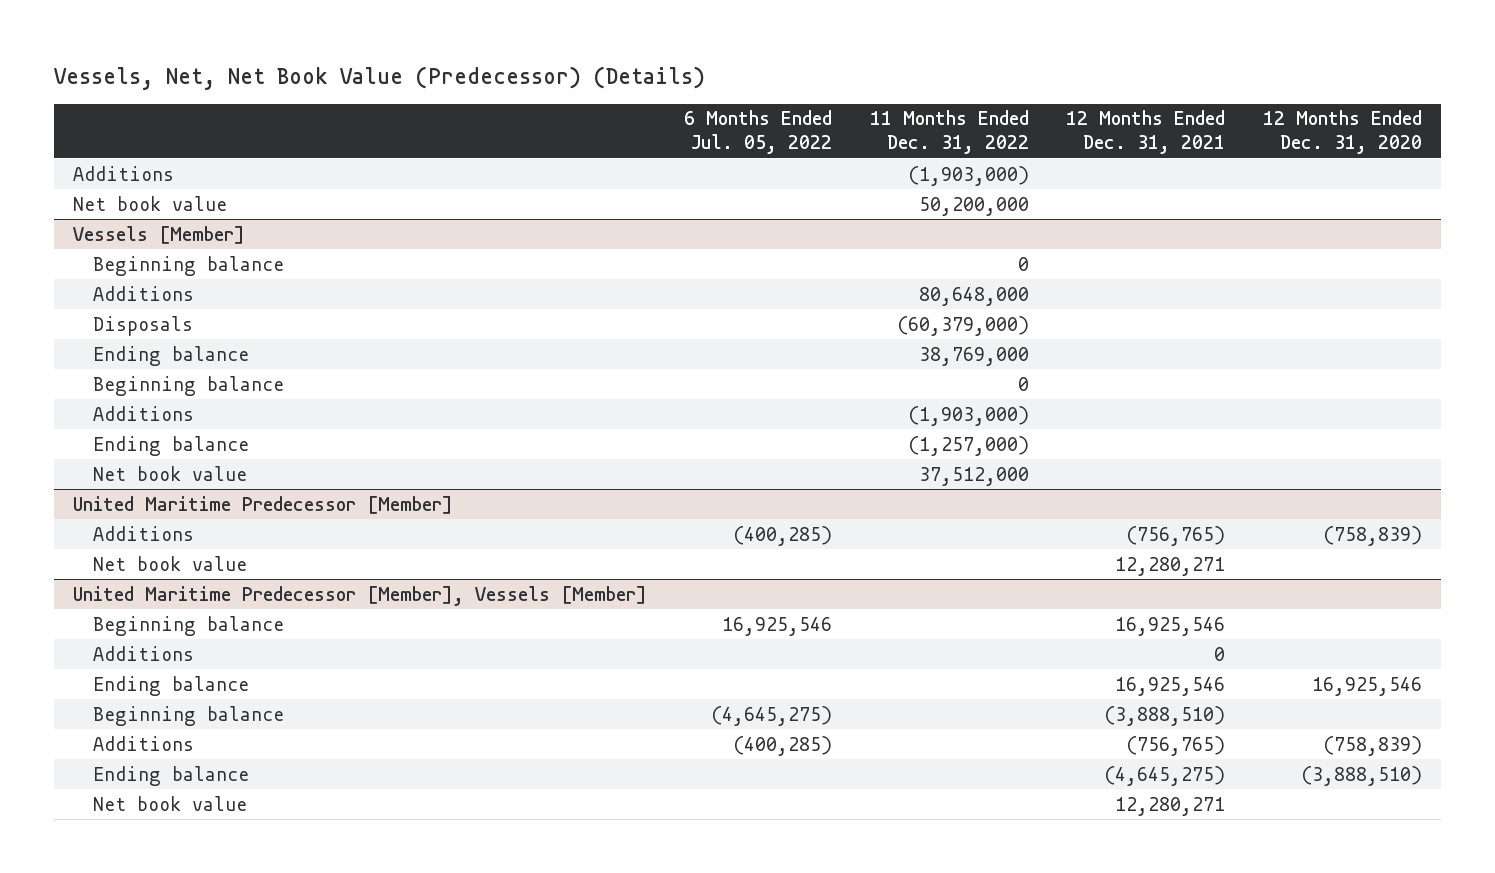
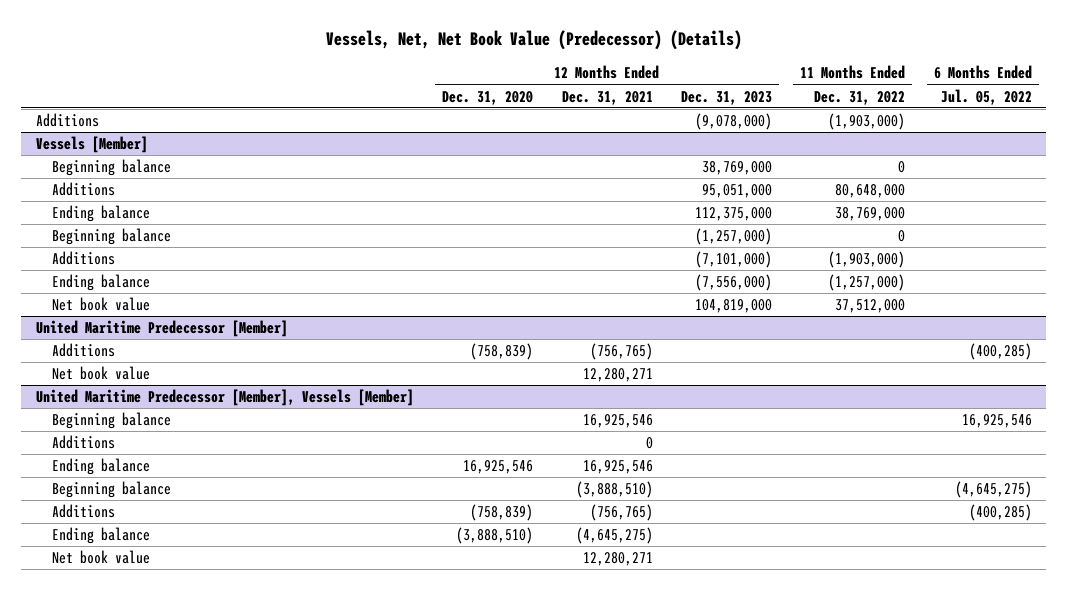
- | 6 Months Ended Jul. 05, 2022 | 11 Months Ended Dec. 31, 2022 | 12 Months Ended Dec. 31, 2021 | 12 Months Ended Dec. 31, 2020
+ | 12 Months Ended Dec. 31, 2020 | 12 Months Ended Dec. 31, 2021 | 12 Months Ended Dec. 31, 2023 | 11 Months Ended Dec. 31, 2022 | 6 Months Ended Jul. 05, 2022
- Net book value | | 50,200,000 | |
@ Vessels [Member]
- Disposals | | (60,379,000) | |

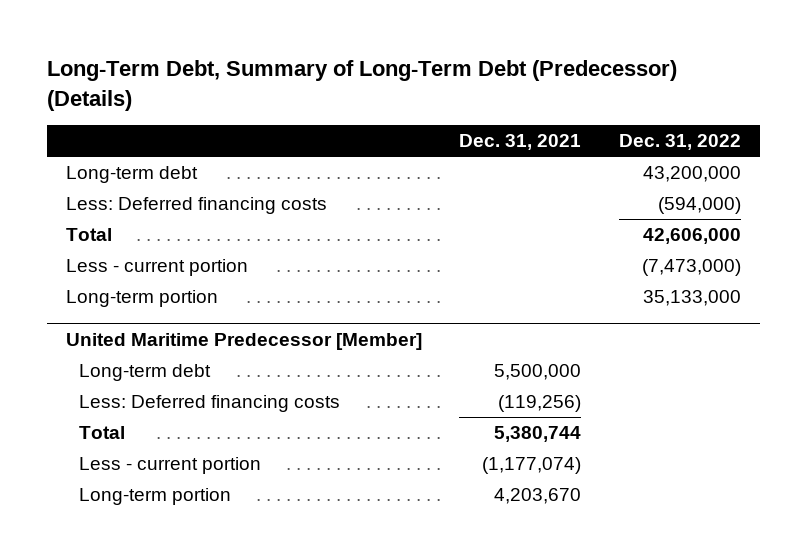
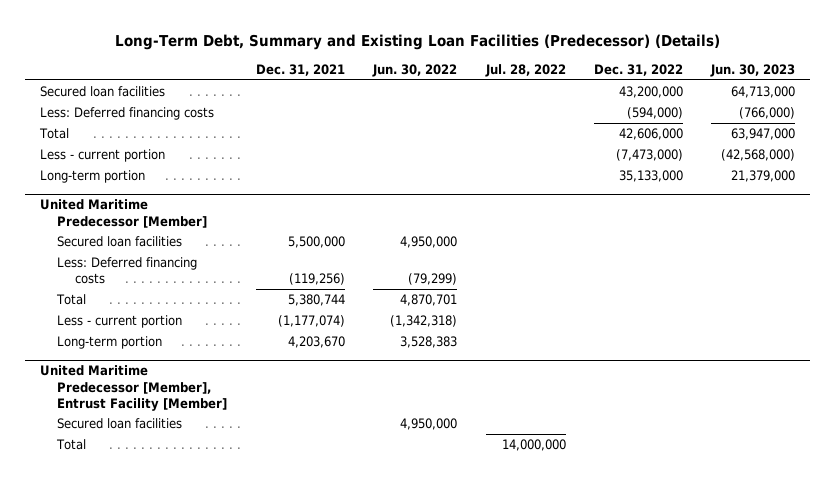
- Long-Term Debt, Summary of Long-Term Debt (Predecessor) (Details)
+ Long-Term Debt, Summary and Existing Loan Facilities (Predecessor) (Details)
- | Dec. 31, 2021 | Dec. 31, 2022
+ | Dec. 31, 2021 | Jun. 30, 2022 | Jul. 28, 2022 | Dec. 31, 2022 | Jun. 30, 2023
- Long-term debt | | 43,200,000
+ Secured loan facilities | | | | 43,200,000 | 64,713,000
@ United Maritime Predecessor [Member]
- Long-term debt | 5,500,000 |
+ Secured loan facilities | 5,500,000 | 4,950,000 | | |
+ United Maritime Predecessor [Member], Entrust Facility [Member]
+ Secured loan facilities | | 4,950,000 | | |
+ Total | | | 14,000,000 | |

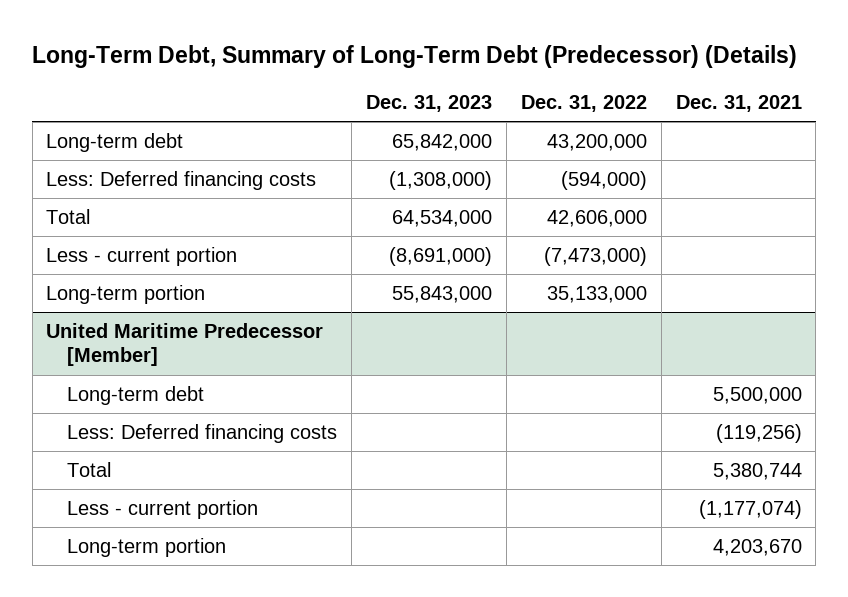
- Long-Term Debt, Summary and Existing Loan Facilities (Predecessor) (Details)
+ Long-Term Debt, Summary of Long-Term Debt (Predecessor) (Details)
- | Dec. 31, 2021 | Jun. 30, 2022 | Jul. 28, 2022 | Dec. 31, 2022 | Jun. 30, 2023
+ | Dec. 31, 2023 | Dec. 31, 2022 | Dec. 31, 2021
- Secured loan facilities | | | | 43,200,000 | 64,713,000
+ Long-term debt | 65,842,000 | 43,200,000 |
@ United Maritime Predecessor [Member]
- Secured loan facilities | 5,500,000 | 4,950,000 | | |
+ Long-term debt | | | 5,500,000
- United Maritime Predecessor [Member], Entrust Facility [Member]
- Secured loan facilities | | 4,950,000 | | |
- Total | | | 14,000,000 | |

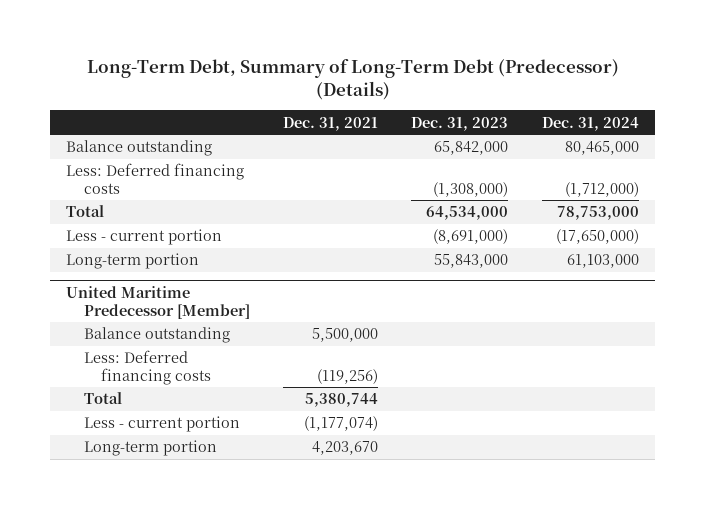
- | Dec. 31, 2023 | Dec. 31, 2022 | Dec. 31, 2021
+ | Dec. 31, 2021 | Dec. 31, 2023 | Dec. 31, 2024
- Long-term debt | 65,842,000 | 43,200,000 |
+ Balance outstanding | | 65,842,000 | 80,465,000
@ United Maritime Predecessor [Member]
- Long-term debt | | | 5,500,000
+ Balance outstanding | 5,500,000 | |

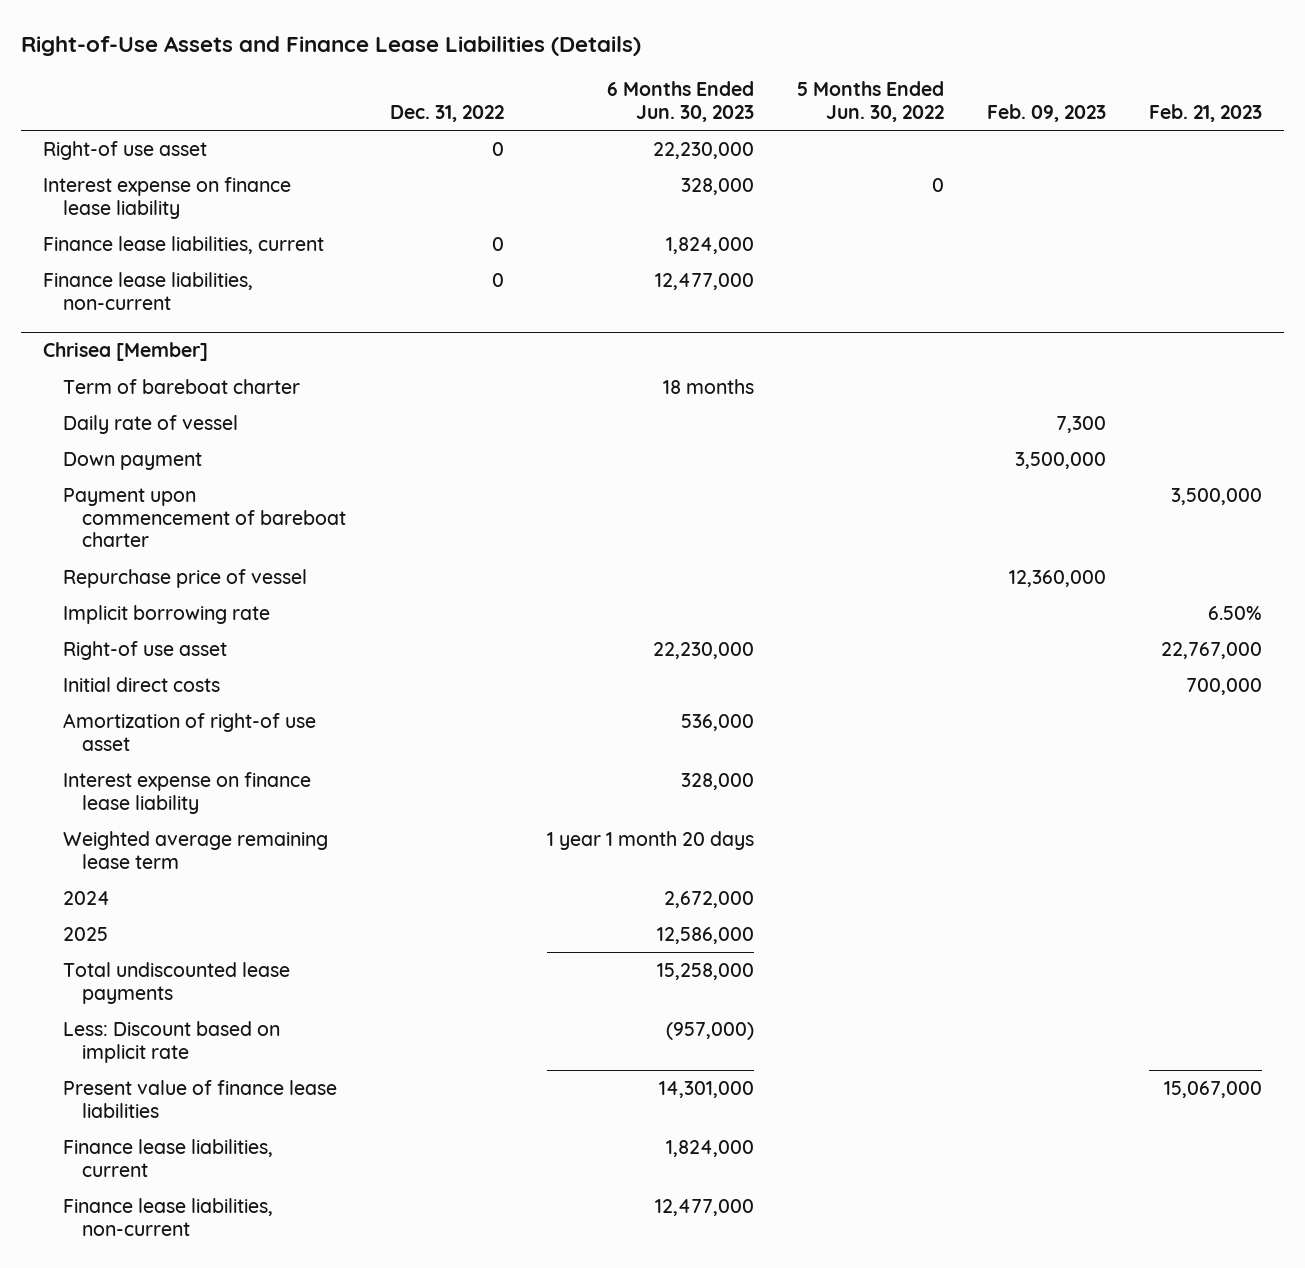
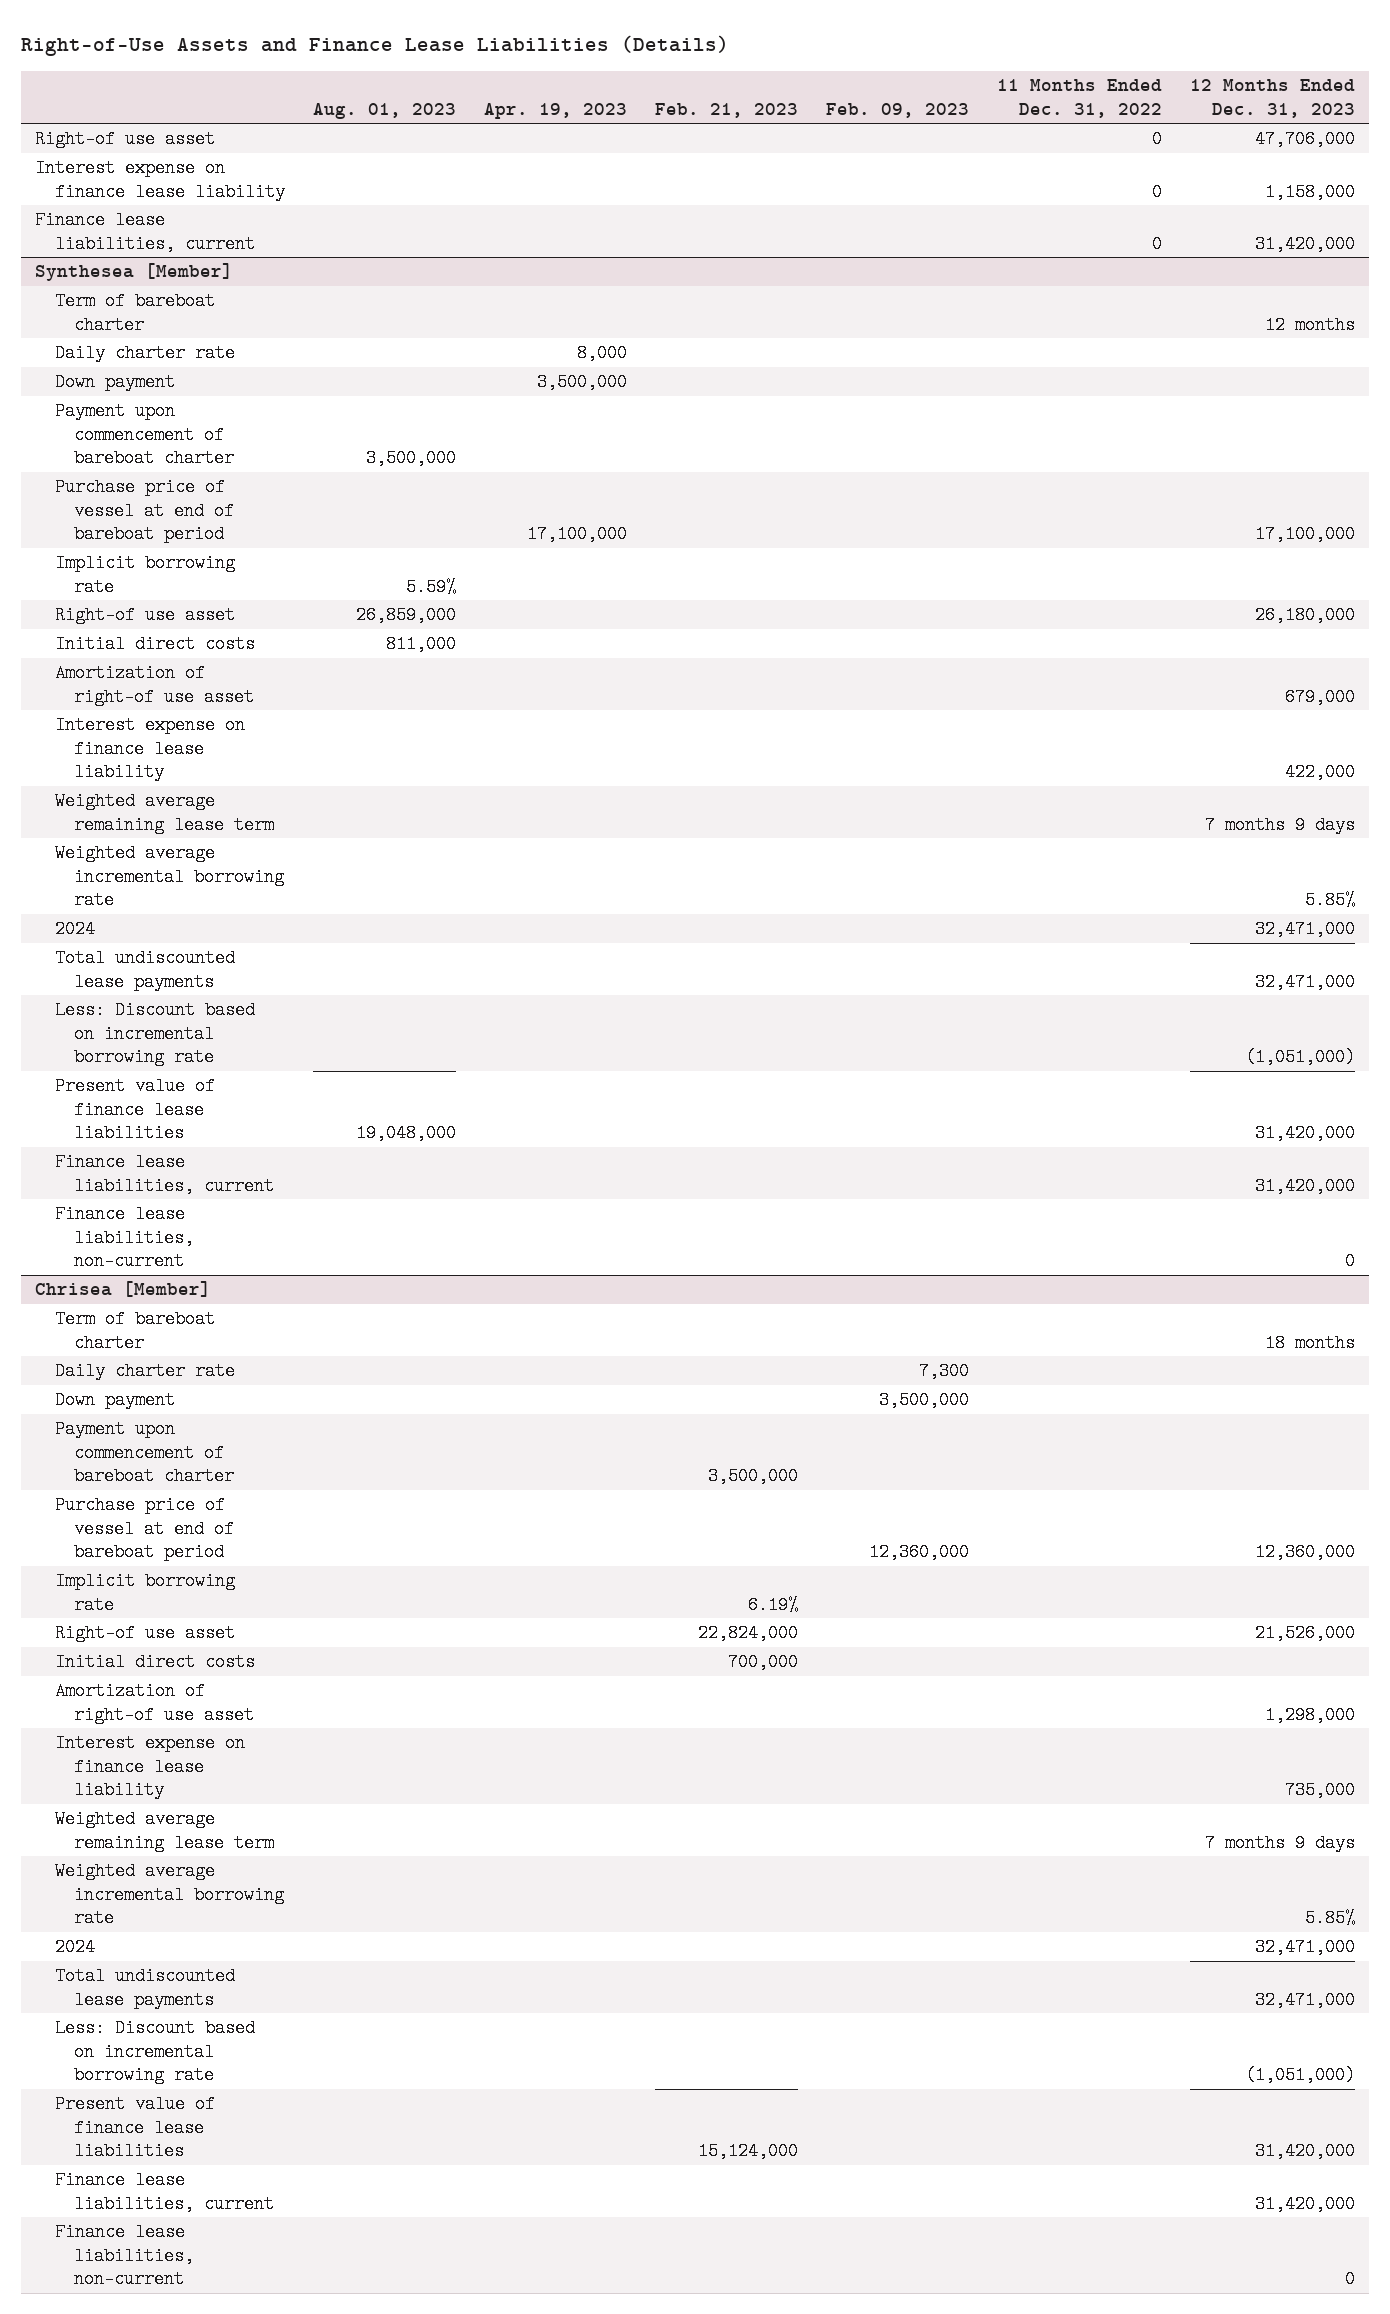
- | Dec. 31, 2022 | 6 Months Ended Jun. 30, 2023 | 5 Months Ended Jun. 30, 2022 | Feb. 09, 2023 | Feb. 21, 2023
+ | Aug. 01, 2023 | Apr. 19, 2023 | Feb. 21, 2023 | Feb. 09, 2023 | 11 Months Ended Dec. 31, 2022 | 12 Months Ended Dec. 31, 2023
- Finance lease liabilities, non-current | 0 | 12,477,000 | | |
+ Synthesea [Member]
+ Term of bareboat charter | | | | | | 12 months
+ Daily charter rate | | 8,000 | | | |
+ Down payment | | 3,500,000 | | | |
+ Payment upon commencement of bareboat charter | 3,500,000 | | | | |
+ Purchase price of vessel at end of bareboat period | | 17,100,000 | | | | 17,100,000
+ Implicit borrowing rate | 5.59% | | | | |
+ Right-of use asset | 26,859,000 | | | | | 26,180,000
+ Initial direct costs | 811,000 | | | | |
+ Amortization of right-of use asset | | | | | | 679,000
+ Interest expense on finance lease liability | | | | | | 422,000
+ Weighted average remaining lease term | | | | | | 7 months 9 days
+ Weighted average incremental borrowing rate | | | | | | 5.85%
+ 2024 | | | | | | 32,471,000
+ Total undiscounted lease payments | | | | | | 32,471,000
+ Less: Discount based on incremental borrowing rate | | | | | | (1,051,000)
+ Present value of finance lease liabilities | 19,048,000 | | | | | 31,420,000
+ Finance lease liabilities, current | | | | | | 31,420,000
+ Finance lease liabilities, non-current | | | | | | 0
@ Chrisea [Member]
- Daily rate of vessel | | | | 7,300 |
+ Daily charter rate | | | | 7,300 | |
- Repurchase price of vessel | | | | 12,360,000 |
- Implicit borrowing rate | | | | | 6.50%
- Right-of use asset | | 22,230,000 | | | 22,767,000
+ Purchase price of vessel at end of bareboat period | | | | 12,360,000 | | 12,360,000
+ Implicit borrowing rate | | | 6.19% | | |
+ Right-of use asset | | | 22,824,000 | | | 21,526,000
+ Weighted average incremental borrowing rate | | | | | | 5.85%
- 2025 | | 12,586,000 | | |
- Less: Discount based on implicit rate | | (957,000) | | |
- Present value of finance lease liabilities | | 14,301,000 | | | 15,067,000
+ Less: Discount based on incremental borrowing rate | | | | | | (1,051,000)
+ Present value of finance lease liabilities | | | 15,124,000 | | | 31,420,000

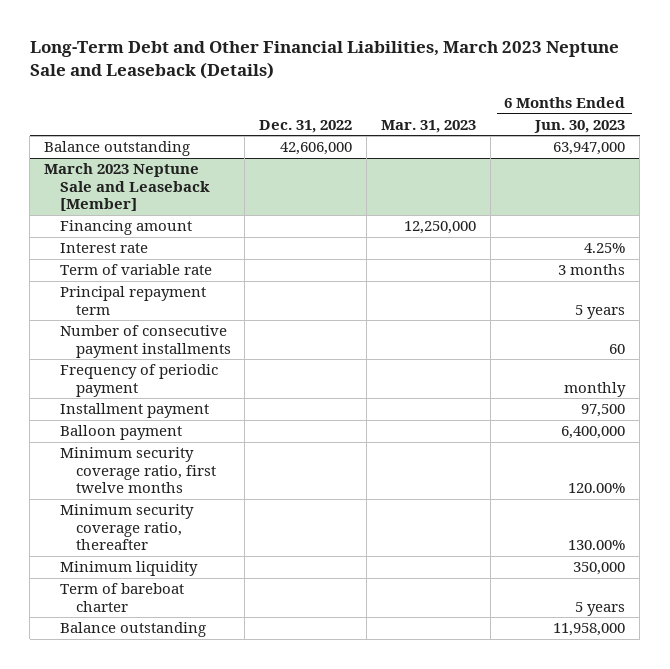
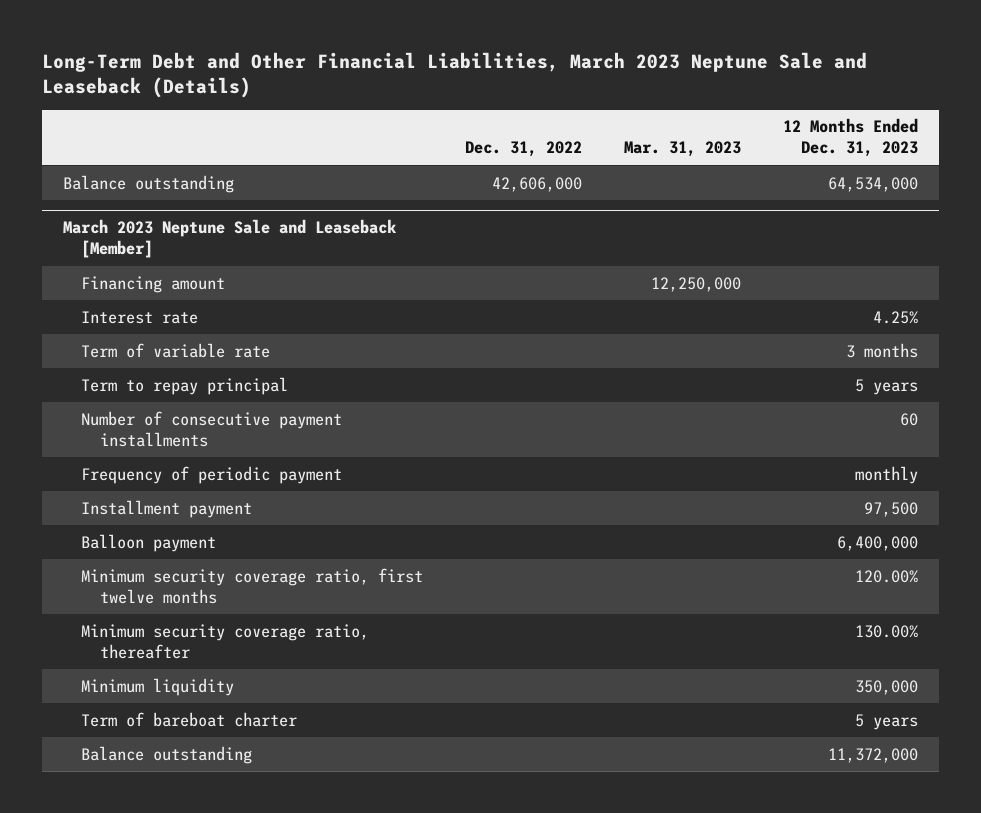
- | Dec. 31, 2022 | Mar. 31, 2023 | 6 Months Ended Jun. 30, 2023
+ | Dec. 31, 2022 | Mar. 31, 2023 | 12 Months Ended Dec. 31, 2023
@ March 2023 Neptune Sale and Leaseback [Member]
- Principal repayment term | | | 5 years
+ Term to repay principal | | | 5 years

